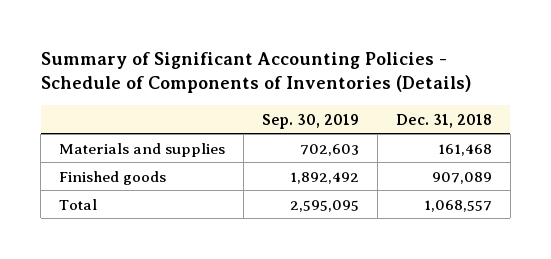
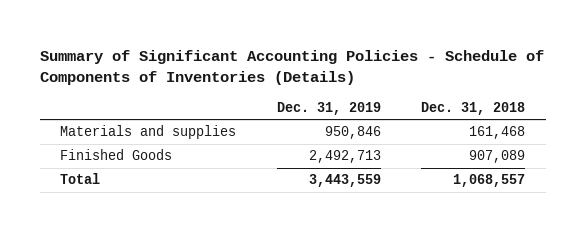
- | Sep. 30, 2019 | Dec. 31, 2018
+ | Dec. 31, 2019 | Dec. 31, 2018
- Finished goods | 1,892,492 | 907,089
+ Finished Goods | 2,492,713 | 907,089

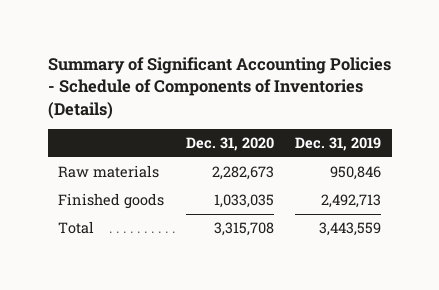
- | Dec. 31, 2019 | Dec. 31, 2018
+ | Dec. 31, 2020 | Dec. 31, 2019
- Materials and supplies | 950,846 | 161,468
- Finished Goods | 2,492,713 | 907,089
+ Raw materials | 2,282,673 | 950,846
+ Finished goods | 1,033,035 | 2,492,713

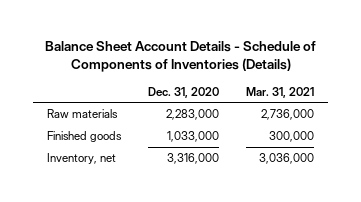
- Summary of Significant Accounting Policies - Schedule of Components of Inventories (Details)
+ Balance Sheet Account Details - Schedule of Components of Inventories (Details)
- | Dec. 31, 2020 | Dec. 31, 2019
+ | Dec. 31, 2020 | Mar. 31, 2021
- Raw materials | 2,282,673 | 950,846
- Finished goods | 1,033,035 | 2,492,713
- Total | 3,315,708 | 3,443,559
+ Raw materials | 2,283,000 | 2,736,000
+ Finished goods | 1,033,000 | 300,000
+ Inventory, net | 3,316,000 | 3,036,000

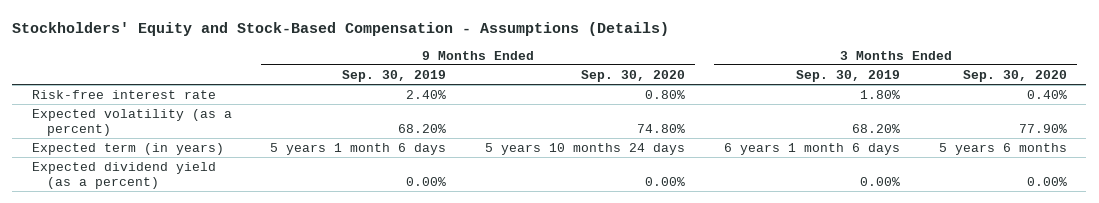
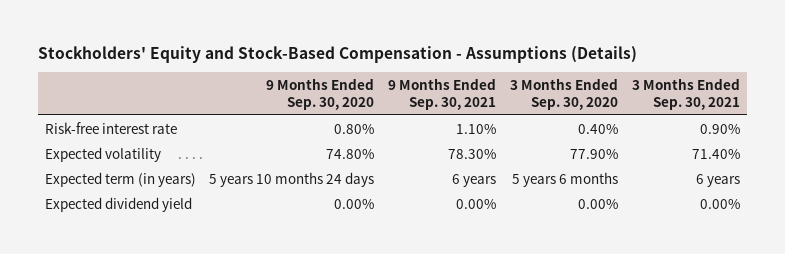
- | 9 Months Ended Sep. 30, 2019 | 9 Months Ended Sep. 30, 2020 | 3 Months Ended Sep. 30, 2019 | 3 Months Ended Sep. 30, 2020
+ | 9 Months Ended Sep. 30, 2020 | 9 Months Ended Sep. 30, 2021 | 3 Months Ended Sep. 30, 2020 | 3 Months Ended Sep. 30, 2021
- Expected volatility (as a percent) | 68.20% | 74.80% | 68.20% | 77.90%
+ Expected volatility | 74.80% | 78.30% | 77.90% | 71.40%
- Expected dividend yield (as a percent) | 0.00% | 0.00% | 0.00% | 0.00%
+ Expected dividend yield | 0.00% | 0.00% | 0.00% | 0.00%

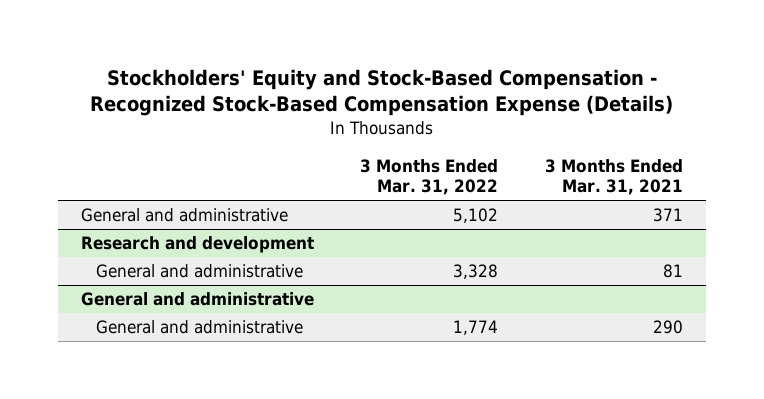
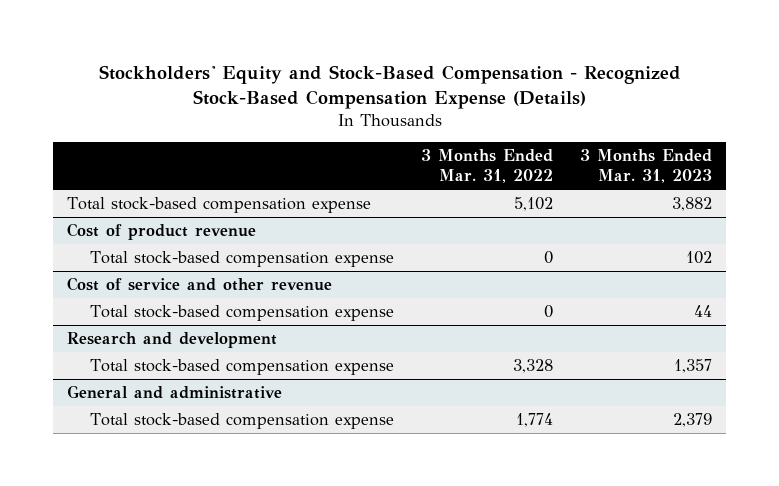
- | 3 Months Ended Mar. 31, 2022 | 3 Months Ended Mar. 31, 2021
+ | 3 Months Ended Mar. 31, 2022 | 3 Months Ended Mar. 31, 2023
- General and administrative | 5,102 | 371
+ Total stock-based compensation expense | 5,102 | 3,882
+ Cost of product revenue
+ Total stock-based compensation expense | 0 | 102
+ Cost of service and other revenue
+ Total stock-based compensation expense | 0 | 44
@ Research and development
- General and administrative | 3,328 | 81
+ Total stock-based compensation expense | 3,328 | 1,357
@ General and administrative
- General and administrative | 1,774 | 290
+ Total stock-based compensation expense | 1,774 | 2,379

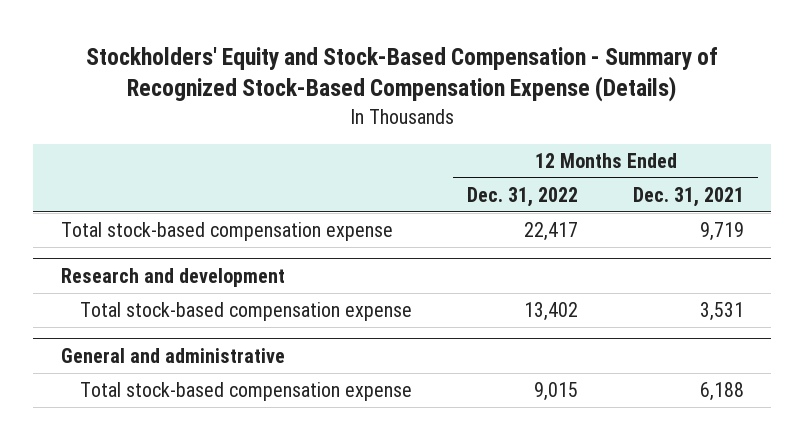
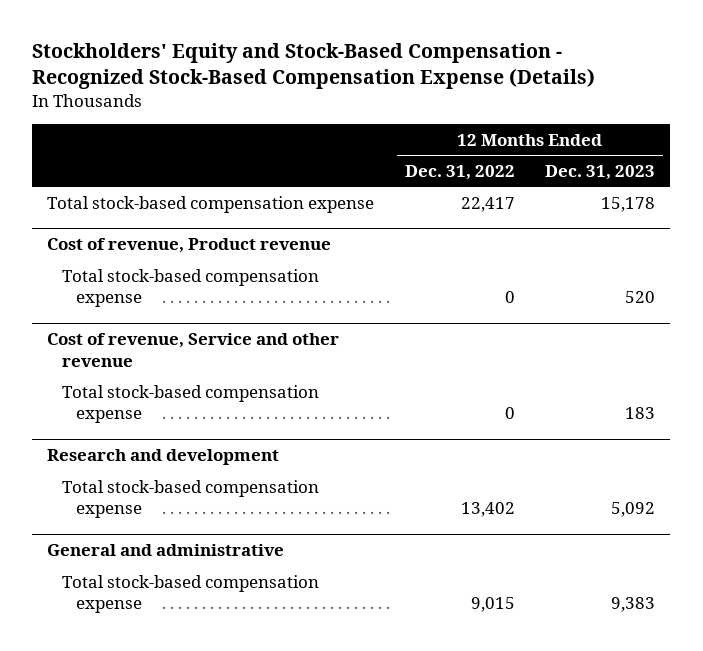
- Stockholders' Equity and Stock-Based Compensation - Summary of Recognized Stock-Based Compensation Expense (Details)
+ Stockholders' Equity and Stock-Based Compensation - Recognized Stock-Based Compensation Expense (Details)
- | 12 Months Ended Dec. 31, 2022 | 12 Months Ended Dec. 31, 2021
+ | 12 Months Ended Dec. 31, 2022 | 12 Months Ended Dec. 31, 2023
+ Cost of revenue, Product revenue
+ Total stock-based compensation expense | 0 | 520
+ Cost of revenue, Service and other revenue
+ Total stock-based compensation expense | 0 | 183

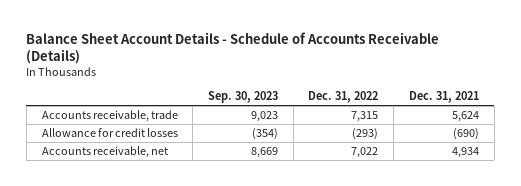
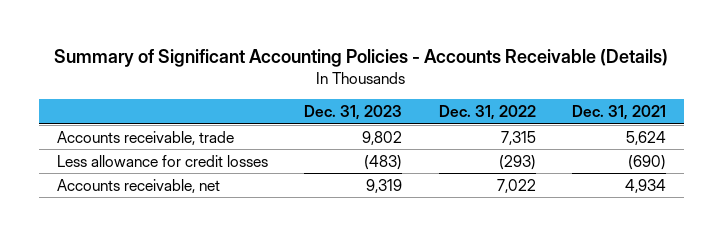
- Balance Sheet Account Details - Schedule of Accounts Receivable (Details)
+ Summary of Significant Accounting Policies - Accounts Receivable (Details)
- | Sep. 30, 2023 | Dec. 31, 2022 | Dec. 31, 2021
+ | Dec. 31, 2023 | Dec. 31, 2022 | Dec. 31, 2021
- Allowance for credit losses | (354) | (293) | (690)
+ Less allowance for credit losses | (483) | (293) | (690)

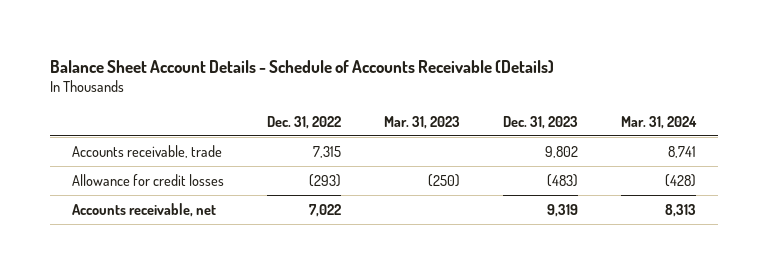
- Summary of Significant Accounting Policies - Accounts Receivable (Details)
+ Balance Sheet Account Details - Schedule of Accounts Receivable (Details)
- | Dec. 31, 2023 | Dec. 31, 2022 | Dec. 31, 2021
+ | Dec. 31, 2022 | Mar. 31, 2023 | Dec. 31, 2023 | Mar. 31, 2024
- Less allowance for credit losses | (483) | (293) | (690)
+ Allowance for credit losses | (293) | (250) | (483) | (428)

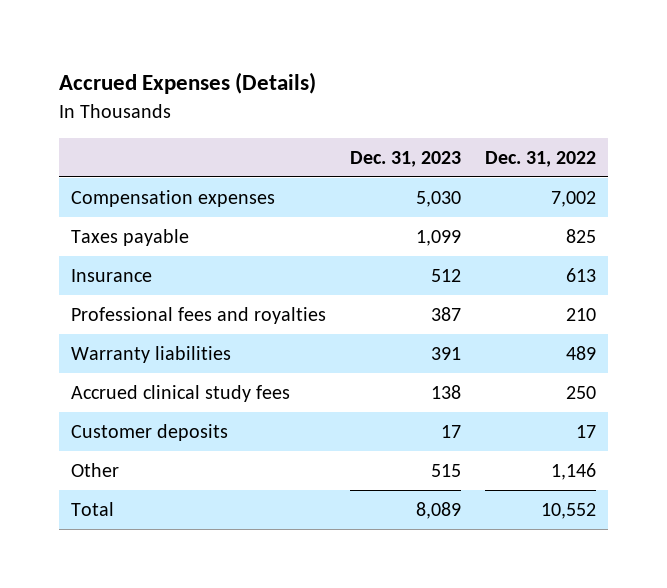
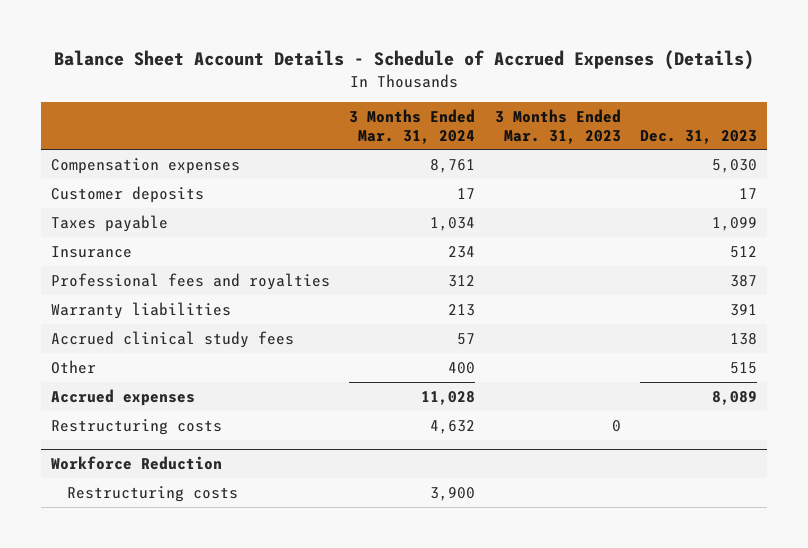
- Accrued Expenses (Details)
+ Balance Sheet Account Details - Schedule of Accrued Expenses (Details)
- | Dec. 31, 2023 | Dec. 31, 2022
+ | 3 Months Ended Mar. 31, 2024 | 3 Months Ended Mar. 31, 2023 | Dec. 31, 2023
moved up: Customer deposits | 17 | | 17
- Total | 8,089 | 10,552
+ Accrued expenses | 11,028 | | 8,089
+ Restructuring costs | 4,632 | 0 |
+ Workforce Reduction
+ Restructuring costs | 3,900 | |

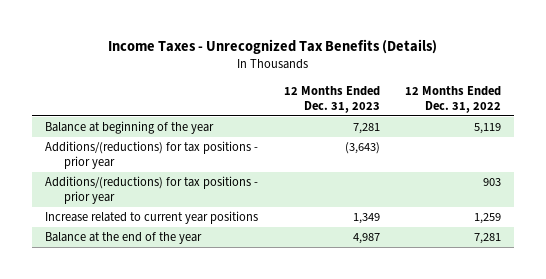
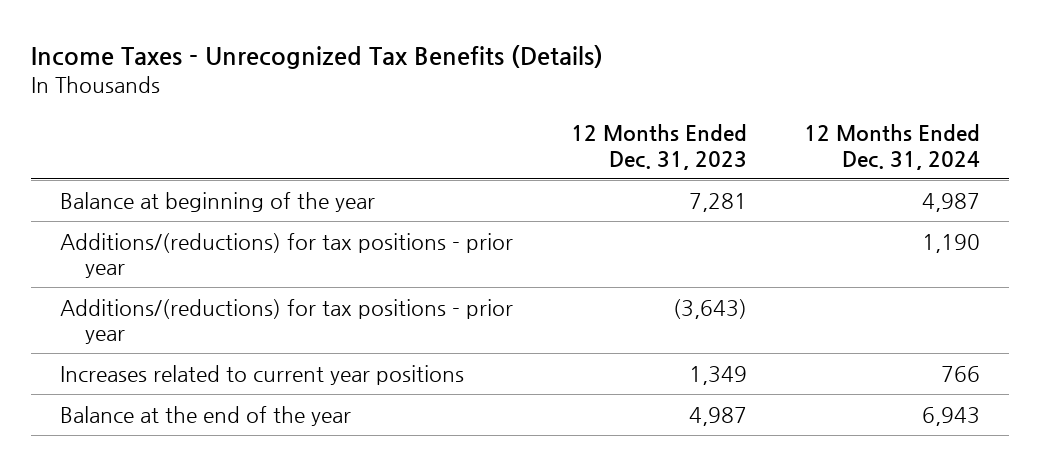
- | 12 Months Ended Dec. 31, 2023 | 12 Months Ended Dec. 31, 2022
+ | 12 Months Ended Dec. 31, 2023 | 12 Months Ended Dec. 31, 2024
- Increase related to current year positions | 1,349 | 1,259
moved down: Additions/(reductions) for tax positions - prior year | (3,643) |
+ Increases related to current year positions | 1,349 | 766

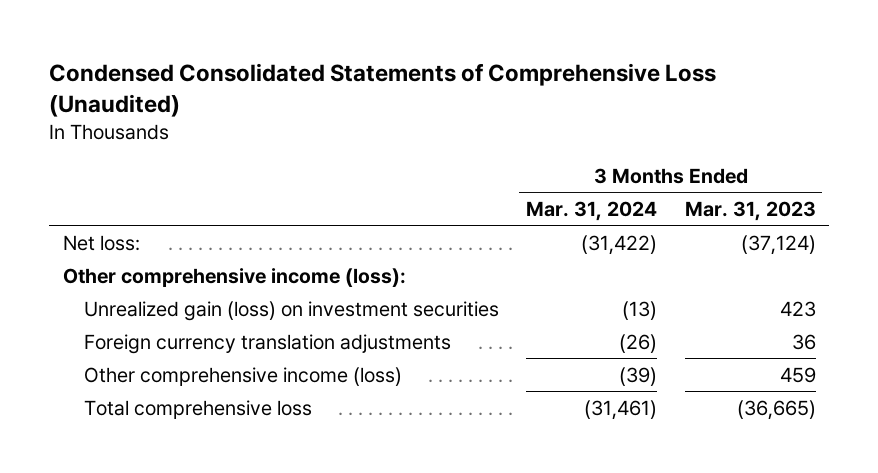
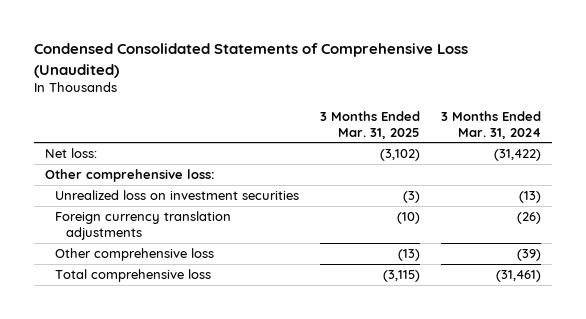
- | 3 Months Ended Mar. 31, 2024 | 3 Months Ended Mar. 31, 2023
+ | 3 Months Ended Mar. 31, 2025 | 3 Months Ended Mar. 31, 2024
- Other comprehensive income (loss):
- Unrealized gain (loss) on investment securities | (13) | 423
+ Other comprehensive loss:
+ Unrealized loss on investment securities | (3) | (13)
- Other comprehensive income (loss) | (39) | 459
+ Other comprehensive loss | (13) | (39)

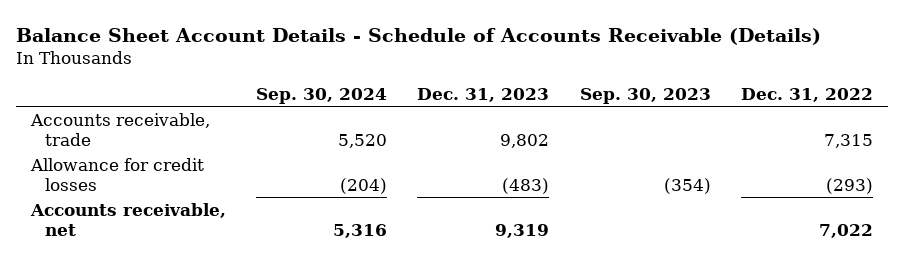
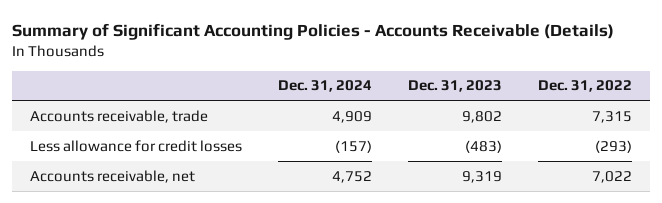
- Balance Sheet Account Details - Schedule of Accounts Receivable (Details)
+ Summary of Significant Accounting Policies - Accounts Receivable (Details)
- | Sep. 30, 2024 | Dec. 31, 2023 | Sep. 30, 2023 | Dec. 31, 2022
+ | Dec. 31, 2024 | Dec. 31, 2023 | Dec. 31, 2022
- Allowance for credit losses | (204) | (483) | (354) | (293)
+ Less allowance for credit losses | (157) | (483) | (293)

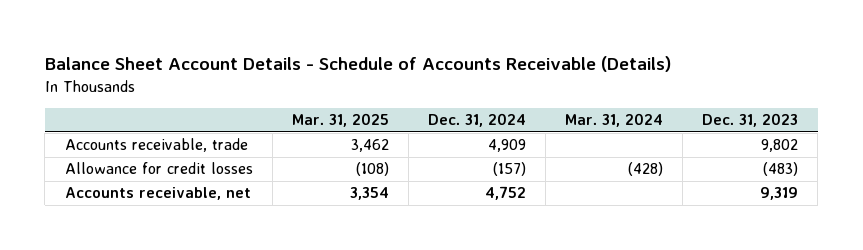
- Summary of Significant Accounting Policies - Accounts Receivable (Details)
+ Balance Sheet Account Details - Schedule of Accounts Receivable (Details)
- | Dec. 31, 2024 | Dec. 31, 2023 | Dec. 31, 2022
+ | Mar. 31, 2025 | Dec. 31, 2024 | Mar. 31, 2024 | Dec. 31, 2023
- Less allowance for credit losses | (157) | (483) | (293)
+ Allowance for credit losses | (108) | (157) | (428) | (483)

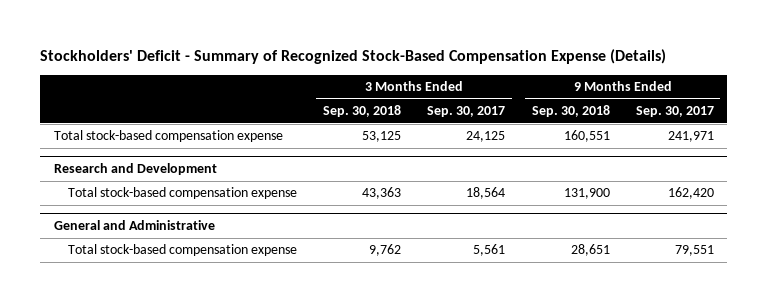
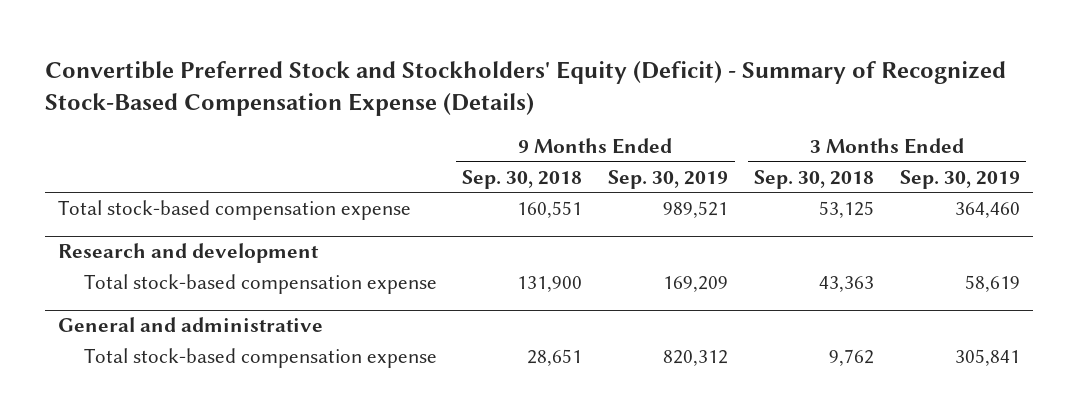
- Stockholders' Deficit - Summary of Recognized Stock-Based Compensation Expense (Details)
+ Convertible Preferred Stock and Stockholders' Equity (Deficit) - Summary of Recognized Stock-Based Compensation Expense (Details)
- | 3 Months Ended Sep. 30, 2018 | 3 Months Ended Sep. 30, 2017 | 9 Months Ended Sep. 30, 2018 | 9 Months Ended Sep. 30, 2017
+ | 9 Months Ended Sep. 30, 2018 | 9 Months Ended Sep. 30, 2019 | 3 Months Ended Sep. 30, 2018 | 3 Months Ended Sep. 30, 2019
- Research and Development
+ Research and development
- General and Administrative
+ General and administrative

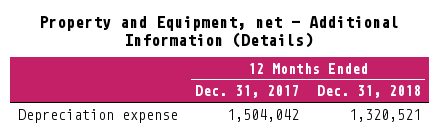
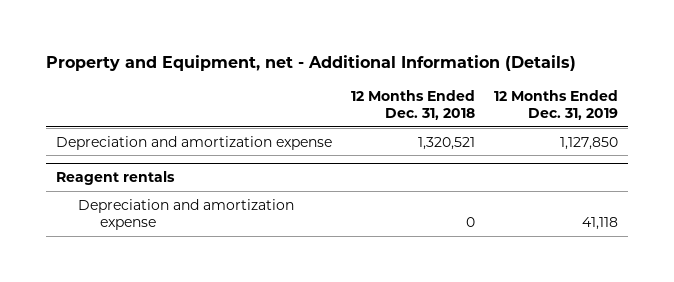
- | 12 Months Ended Dec. 31, 2017 | 12 Months Ended Dec. 31, 2018
+ | 12 Months Ended Dec. 31, 2018 | 12 Months Ended Dec. 31, 2019
- Depreciation expense | 1,504,042 | 1,320,521
+ Depreciation and amortization expense | 1,320,521 | 1,127,850
+ Reagent rentals
+ Depreciation and amortization expense | 0 | 41,118

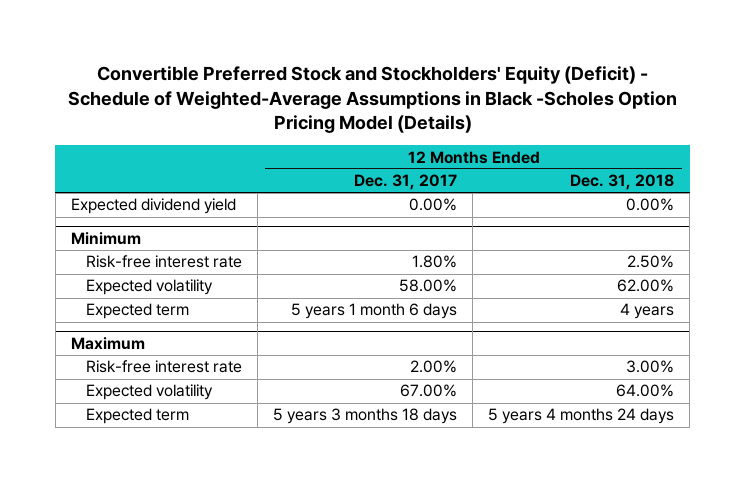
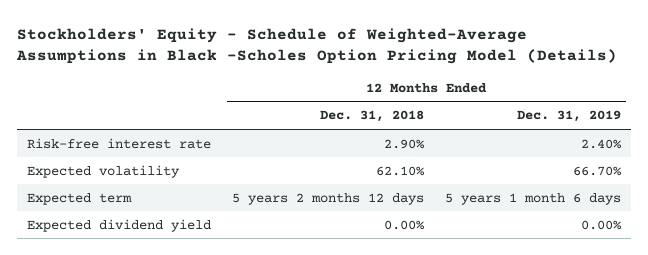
- Convertible Preferred Stock and Stockholders' Equity (Deficit) - Schedule of Weighted-Average Assumptions in Black -Scholes Option Pricing Model (Details)
+ Stockholders' Equity - Schedule of Weighted-Average Assumptions in Black -Scholes Option Pricing Model (Details)
- | 12 Months Ended Dec. 31, 2017 | 12 Months Ended Dec. 31, 2018
+ | 12 Months Ended Dec. 31, 2018 | 12 Months Ended Dec. 31, 2019
+ Risk-free interest rate | 2.90% | 2.40%
+ Expected volatility | 62.10% | 66.70%
+ Expected term | 5 years 2 months 12 days | 5 years 1 month 6 days
- Minimum
- Risk-free interest rate | 1.80% | 2.50%
- Expected volatility | 58.00% | 62.00%
- Expected term | 5 years 1 month 6 days | 4 years
- Maximum
- Risk-free interest rate | 2.00% | 3.00%
- Expected volatility | 67.00% | 64.00%
- Expected term | 5 years 3 months 18 days | 5 years 4 months 24 days

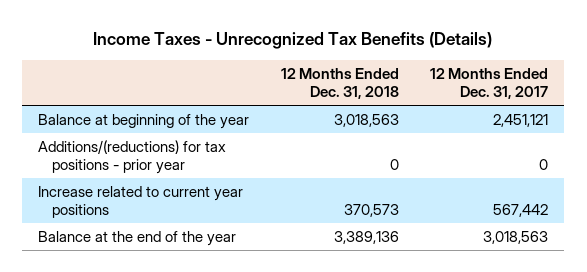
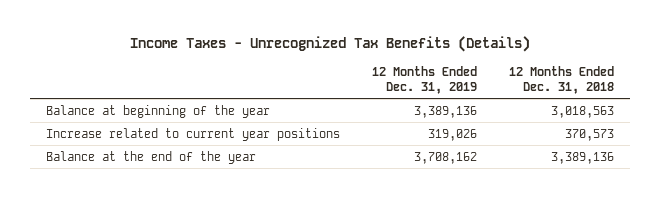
- | 12 Months Ended Dec. 31, 2018 | 12 Months Ended Dec. 31, 2017
+ | 12 Months Ended Dec. 31, 2019 | 12 Months Ended Dec. 31, 2018
- Additions/(reductions) for tax positions - prior year | 0 | 0

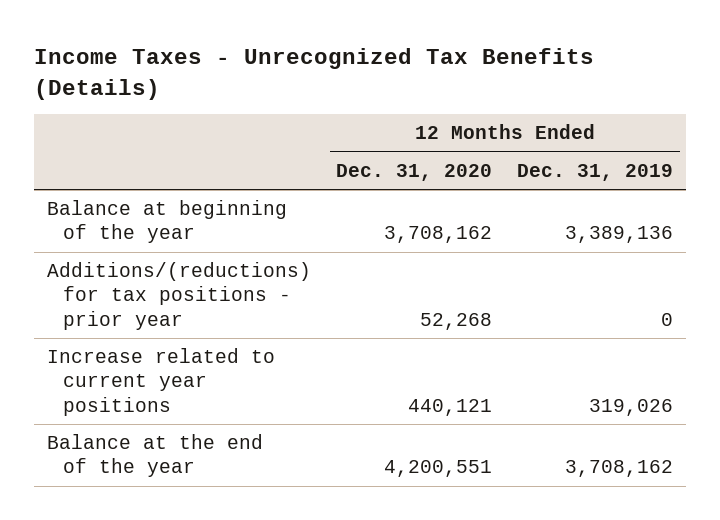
- | 12 Months Ended Dec. 31, 2019 | 12 Months Ended Dec. 31, 2018
+ | 12 Months Ended Dec. 31, 2020 | 12 Months Ended Dec. 31, 2019
+ Additions/(reductions) for tax positions - prior year | 52,268 | 0

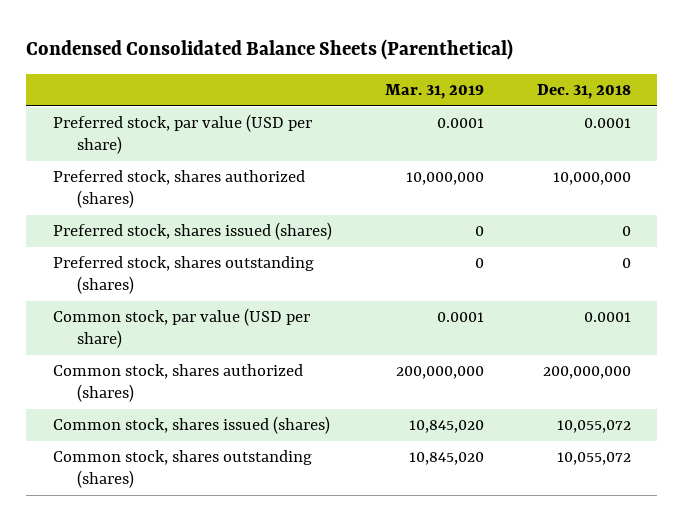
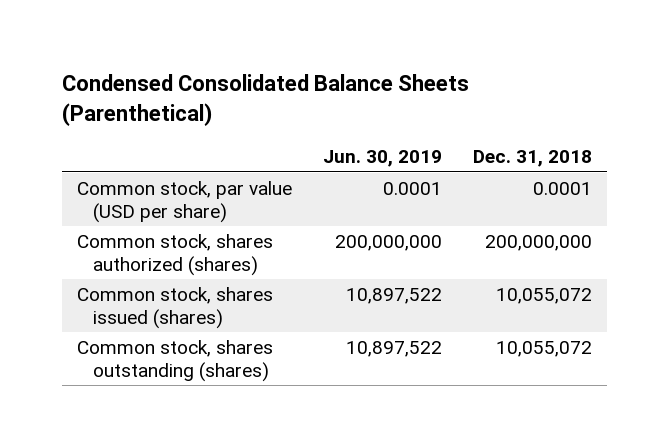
- | Mar. 31, 2019 | Dec. 31, 2018
+ | Jun. 30, 2019 | Dec. 31, 2018
- Preferred stock, par value (USD per share) | 0.0001 | 0.0001
- Preferred stock, shares authorized (shares) | 10,000,000 | 10,000,000
- Preferred stock, shares issued (shares) | 0 | 0
- Preferred stock, shares outstanding (shares) | 0 | 0

